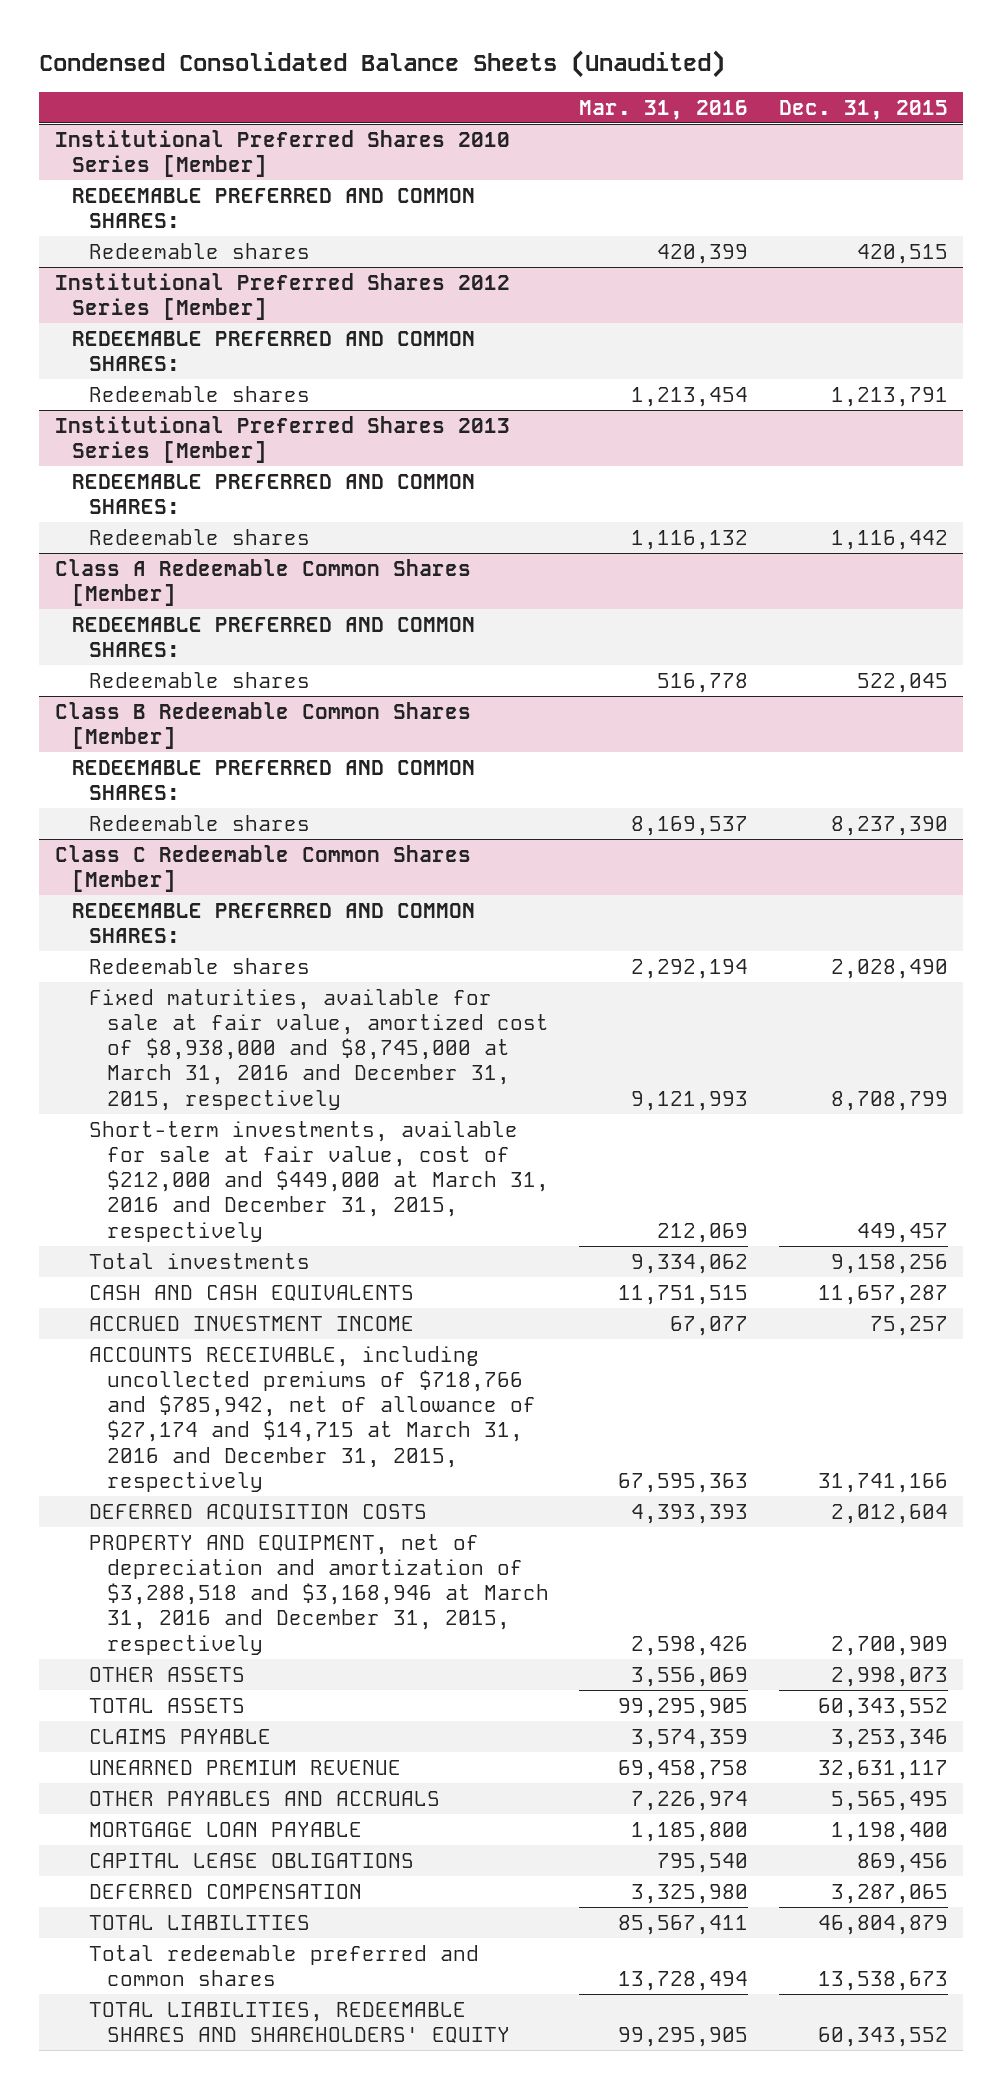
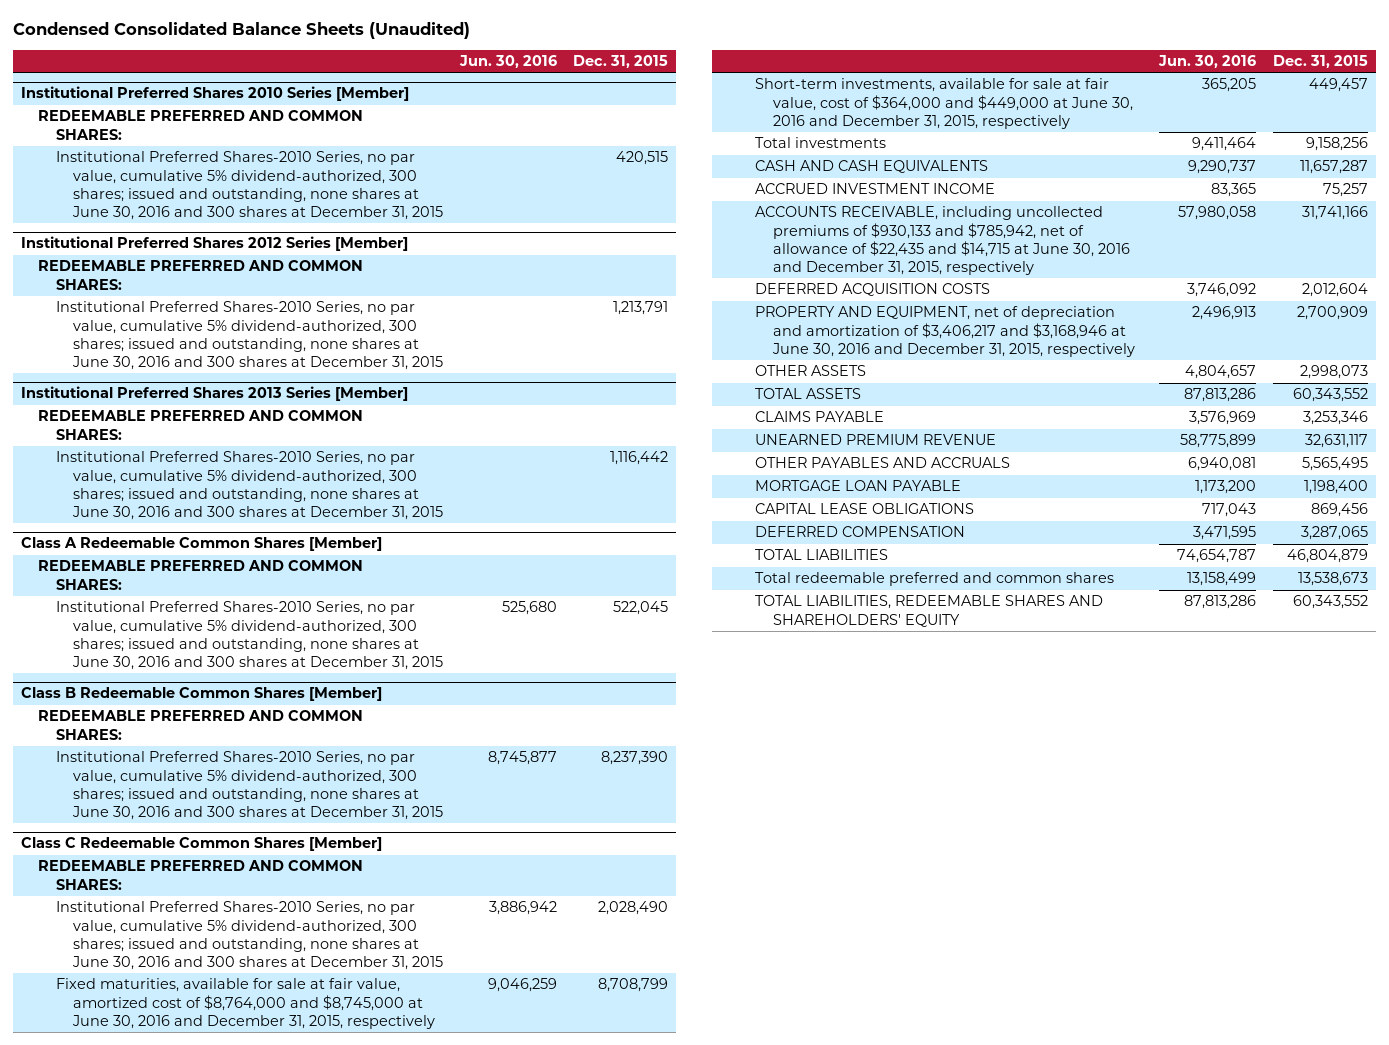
- | Mar. 31, 2016 | Dec. 31, 2015
+ | Jun. 30, 2016 | Dec. 31, 2015
@ Institutional Preferred Shares 2010 Series [Member]
- Redeemable shares | 420,399 | 420,515
+ Institutional Preferred Shares-2010 Series, no par value, cumulative 5% dividend-authorized, 300 shares; issued and outstanding, none shares at June 30, 2016 and 300 shares at December 31, 2015 | | 420,515
@ Institutional Preferred Shares 2012 Series [Member]
- Redeemable shares | 1,213,454 | 1,213,791
+ Institutional Preferred Shares-2010 Series, no par value, cumulative 5% dividend-authorized, 300 shares; issued and outstanding, none shares at June 30, 2016 and 300 shares at December 31, 2015 | | 1,213,791
@ Institutional Preferred Shares 2013 Series [Member]
- Redeemable shares | 1,116,132 | 1,116,442
+ Institutional Preferred Shares-2010 Series, no par value, cumulative 5% dividend-authorized, 300 shares; issued and outstanding, none shares at June 30, 2016 and 300 shares at December 31, 2015 | | 1,116,442
@ Class A Redeemable Common Shares [Member]
- Redeemable shares | 516,778 | 522,045
+ Institutional Preferred Shares-2010 Series, no par value, cumulative 5% dividend-authorized, 300 shares; issued and outstanding, none shares at June 30, 2016 and 300 shares at December 31, 2015 | 525,680 | 522,045
@ Class B Redeemable Common Shares [Member]
- Redeemable shares | 8,169,537 | 8,237,390
+ Institutional Preferred Shares-2010 Series, no par value, cumulative 5% dividend-authorized, 300 shares; issued and outstanding, none shares at June 30, 2016 and 300 shares at December 31, 2015 | 8,745,877 | 8,237,390
@ Class C Redeemable Common Shares [Member]
- Redeemable shares | 2,292,194 | 2,028,490
- Fixed maturities, available for sale at fair value, amortized cost of $8,938,000 and $8,745,000 at March 31, 2016 and December 31, 2015, respectively | 9,121,993 | 8,708,799
- Short-term investments, available for sale at fair value, cost of $212,000 and $449,000 at March 31, 2016 and December 31, 2015, respectively | 212,069 | 449,457
+ Institutional Preferred Shares-2010 Series, no par value, cumulative 5% dividend-authorized, 300 shares; issued and outstanding, none shares at June 30, 2016 and 300 shares at December 31, 2015 | 3,886,942 | 2,028,490
+ Fixed maturities, available for sale at fair value, amortized cost of $8,764,000 and $8,745,000 at June 30, 2016 and December 31, 2015, respectively | 9,046,259 | 8,708,799
+ Short-term investments, available for sale at fair value, cost of $364,000 and $449,000 at June 30, 2016 and December 31, 2015, respectively | 365,205 | 449,457
- ACCOUNTS RECEIVABLE, including uncollected premiums of $718,766 and $785,942, net of allowance of $27,174 and $14,715 at March 31, 2016 and December 31, 2015, respectively | 67,595,363 | 31,741,166
+ ACCOUNTS RECEIVABLE, including uncollected premiums of $930,133 and $785,942, net of allowance of $22,435 and $14,715 at June 30, 2016 and December 31, 2015, respectively | 57,980,058 | 31,741,166
- PROPERTY AND EQUIPMENT, net of depreciation and amortization of $3,288,518 and $3,168,946 at March 31, 2016 and December 31, 2015, respectively | 2,598,426 | 2,700,909
+ PROPERTY AND EQUIPMENT, net of depreciation and amortization of $3,406,217 and $3,168,946 at June 30, 2016 and December 31, 2015, respectively | 2,496,913 | 2,700,909

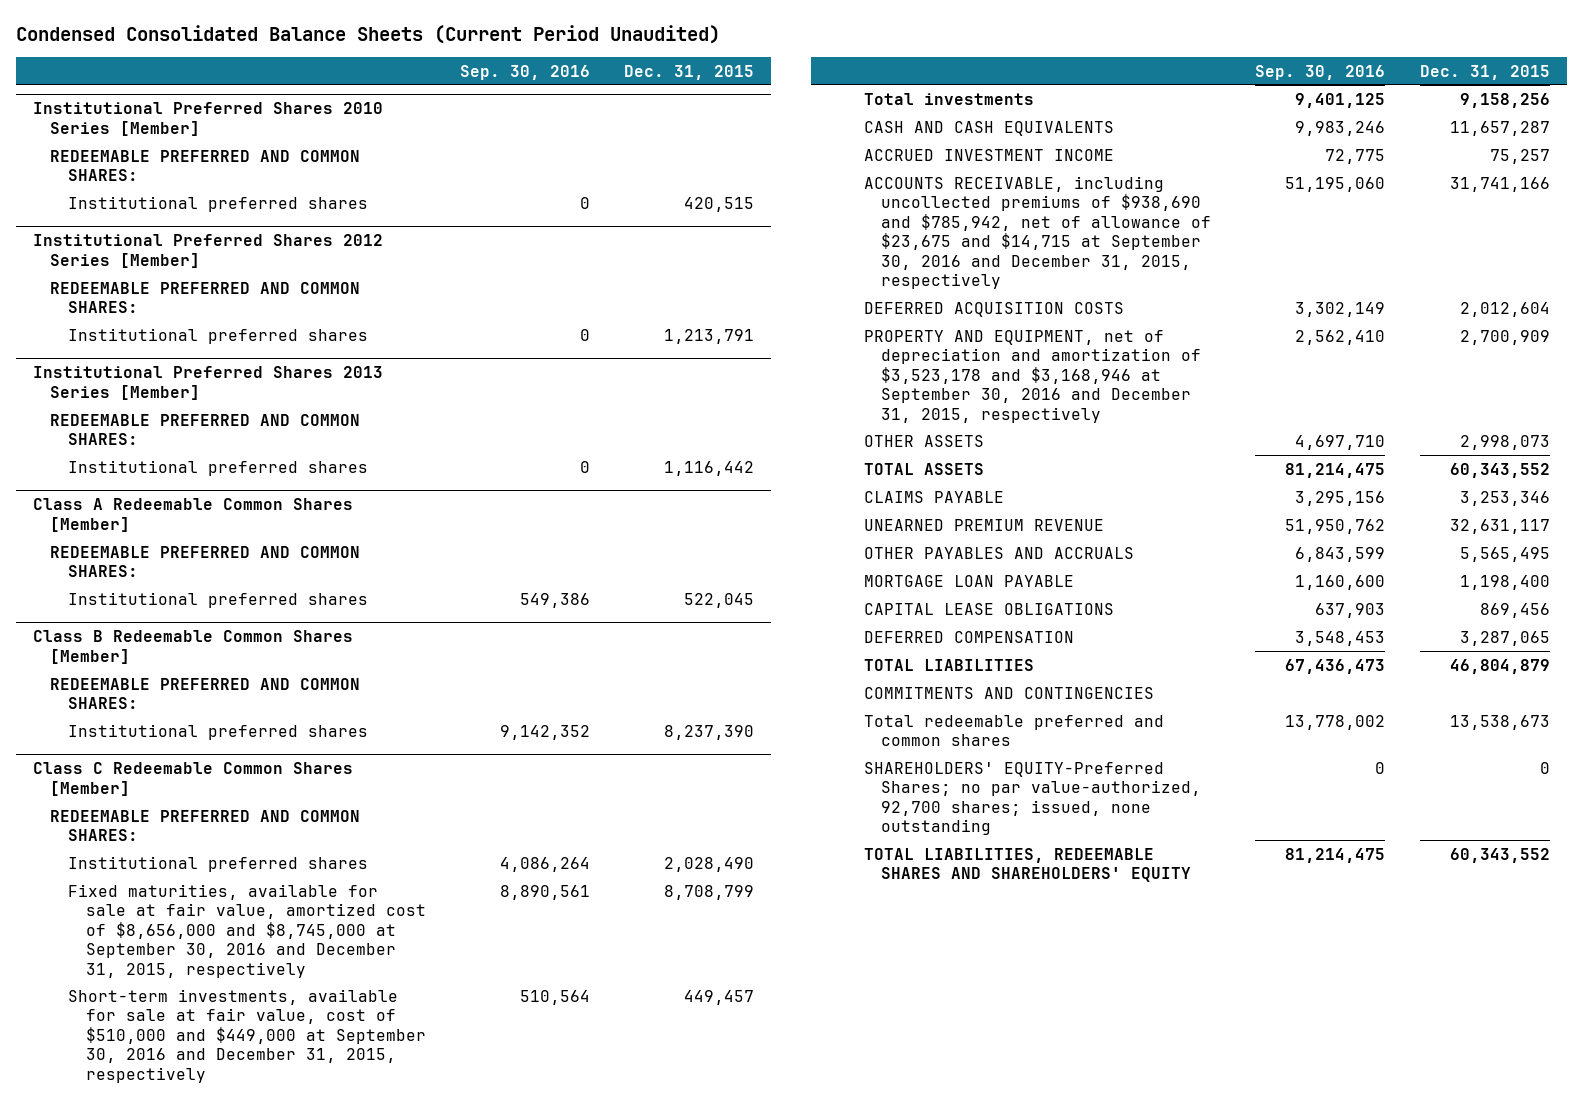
- Condensed Consolidated Balance Sheets (Unaudited)
+ Condensed Consolidated Balance Sheets (Current Period Unaudited)
- | Jun. 30, 2016 | Dec. 31, 2015
+ | Sep. 30, 2016 | Dec. 31, 2015
@ Institutional Preferred Shares 2010 Series [Member]
- Institutional Preferred Shares-2010 Series, no par value, cumulative 5% dividend-authorized, 300 shares; issued and outstanding, none shares at June 30, 2016 and 300 shares at December 31, 2015 | | 420,515
+ Institutional preferred shares | 0 | 420,515
@ Institutional Preferred Shares 2012 Series [Member]
- Institutional Preferred Shares-2010 Series, no par value, cumulative 5% dividend-authorized, 300 shares; issued and outstanding, none shares at June 30, 2016 and 300 shares at December 31, 2015 | | 1,213,791
+ Institutional preferred shares | 0 | 1,213,791
@ Institutional Preferred Shares 2013 Series [Member]
- Institutional Preferred Shares-2010 Series, no par value, cumulative 5% dividend-authorized, 300 shares; issued and outstanding, none shares at June 30, 2016 and 300 shares at December 31, 2015 | | 1,116,442
+ Institutional preferred shares | 0 | 1,116,442
@ Class A Redeemable Common Shares [Member]
- Institutional Preferred Shares-2010 Series, no par value, cumulative 5% dividend-authorized, 300 shares; issued and outstanding, none shares at June 30, 2016 and 300 shares at December 31, 2015 | 525,680 | 522,045
+ Institutional preferred shares | 549,386 | 522,045
@ Class B Redeemable Common Shares [Member]
- Institutional Preferred Shares-2010 Series, no par value, cumulative 5% dividend-authorized, 300 shares; issued and outstanding, none shares at June 30, 2016 and 300 shares at December 31, 2015 | 8,745,877 | 8,237,390
+ Institutional preferred shares | 9,142,352 | 8,237,390
@ Class C Redeemable Common Shares [Member]
- Institutional Preferred Shares-2010 Series, no par value, cumulative 5% dividend-authorized, 300 shares; issued and outstanding, none shares at June 30, 2016 and 300 shares at December 31, 2015 | 3,886,942 | 2,028,490
- Fixed maturities, available for sale at fair value, amortized cost of $8,764,000 and $8,745,000 at June 30, 2016 and December 31, 2015, respectively | 9,046,259 | 8,708,799
- Short-term investments, available for sale at fair value, cost of $364,000 and $449,000 at June 30, 2016 and December 31, 2015, respectively | 365,205 | 449,457
+ Institutional preferred shares | 4,086,264 | 2,028,490
+ Fixed maturities, available for sale at fair value, amortized cost of $8,656,000 and $8,745,000 at September 30, 2016 and December 31, 2015, respectively | 8,890,561 | 8,708,799
+ Short-term investments, available for sale at fair value, cost of $510,000 and $449,000 at September 30, 2016 and December 31, 2015, respectively | 510,564 | 449,457
- ACCOUNTS RECEIVABLE, including uncollected premiums of $930,133 and $785,942, net of allowance of $22,435 and $14,715 at June 30, 2016 and December 31, 2015, respectively | 57,980,058 | 31,741,166
+ ACCOUNTS RECEIVABLE, including uncollected premiums of $938,690 and $785,942, net of allowance of $23,675 and $14,715 at September 30, 2016 and December 31, 2015, respectively | 51,195,060 | 31,741,166
- PROPERTY AND EQUIPMENT, net of depreciation and amortization of $3,406,217 and $3,168,946 at June 30, 2016 and December 31, 2015, respectively | 2,496,913 | 2,700,909
+ PROPERTY AND EQUIPMENT, net of depreciation and amortization of $3,523,178 and $3,168,946 at September 30, 2016 and December 31, 2015, respectively | 2,562,410 | 2,700,909
+ COMMITMENTS AND CONTINGENCIES
+ SHAREHOLDERS' EQUITY-Preferred Shares; no par value-authorized, 92,700 shares; issued, none outstanding | 0 | 0

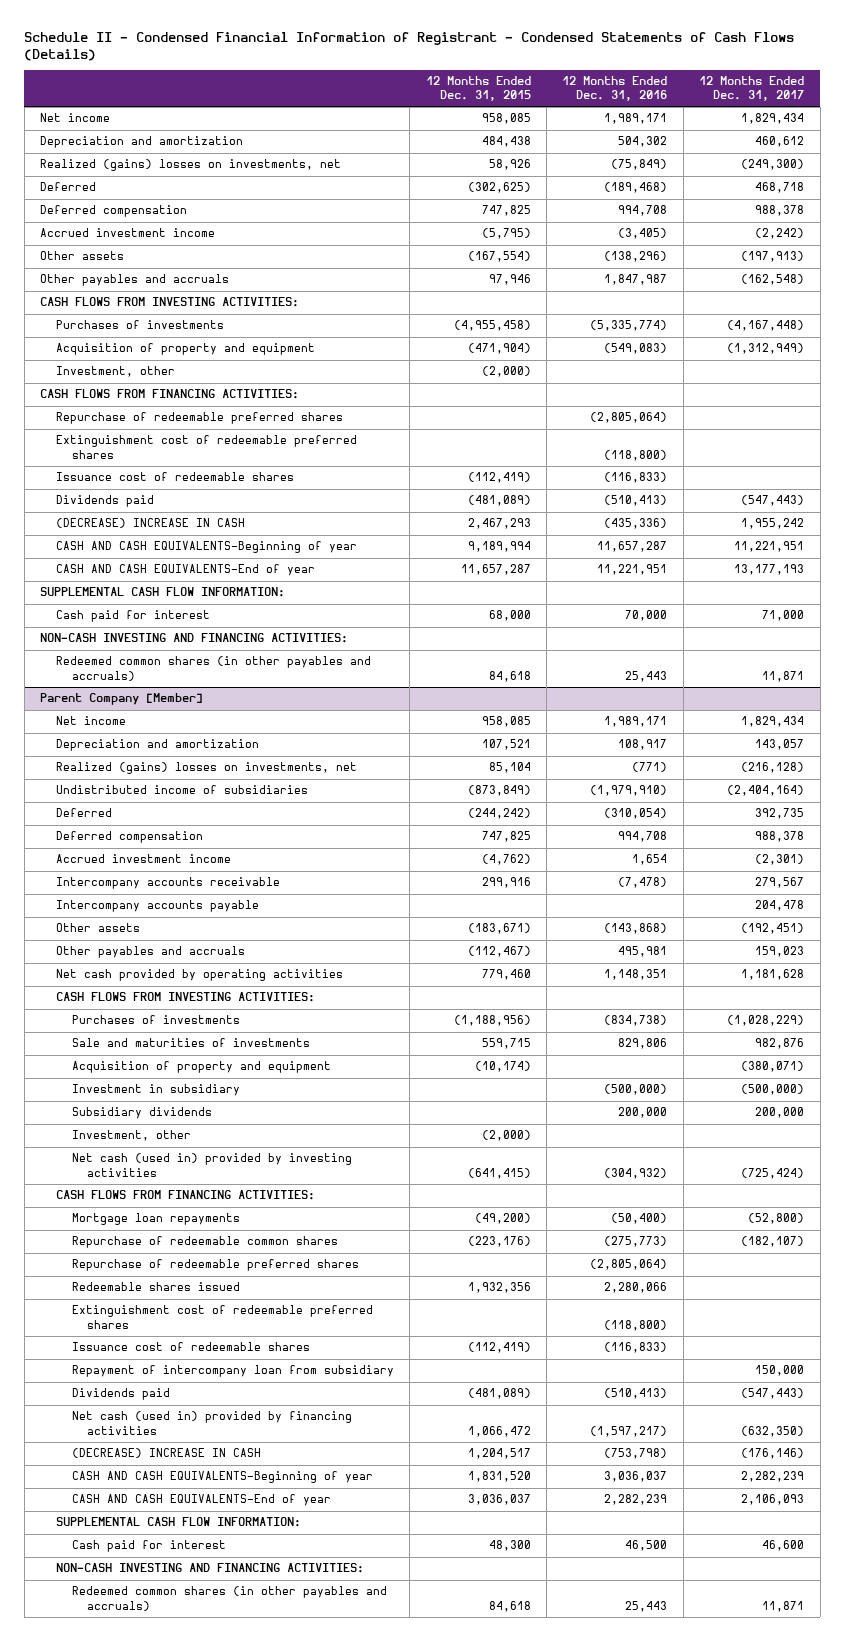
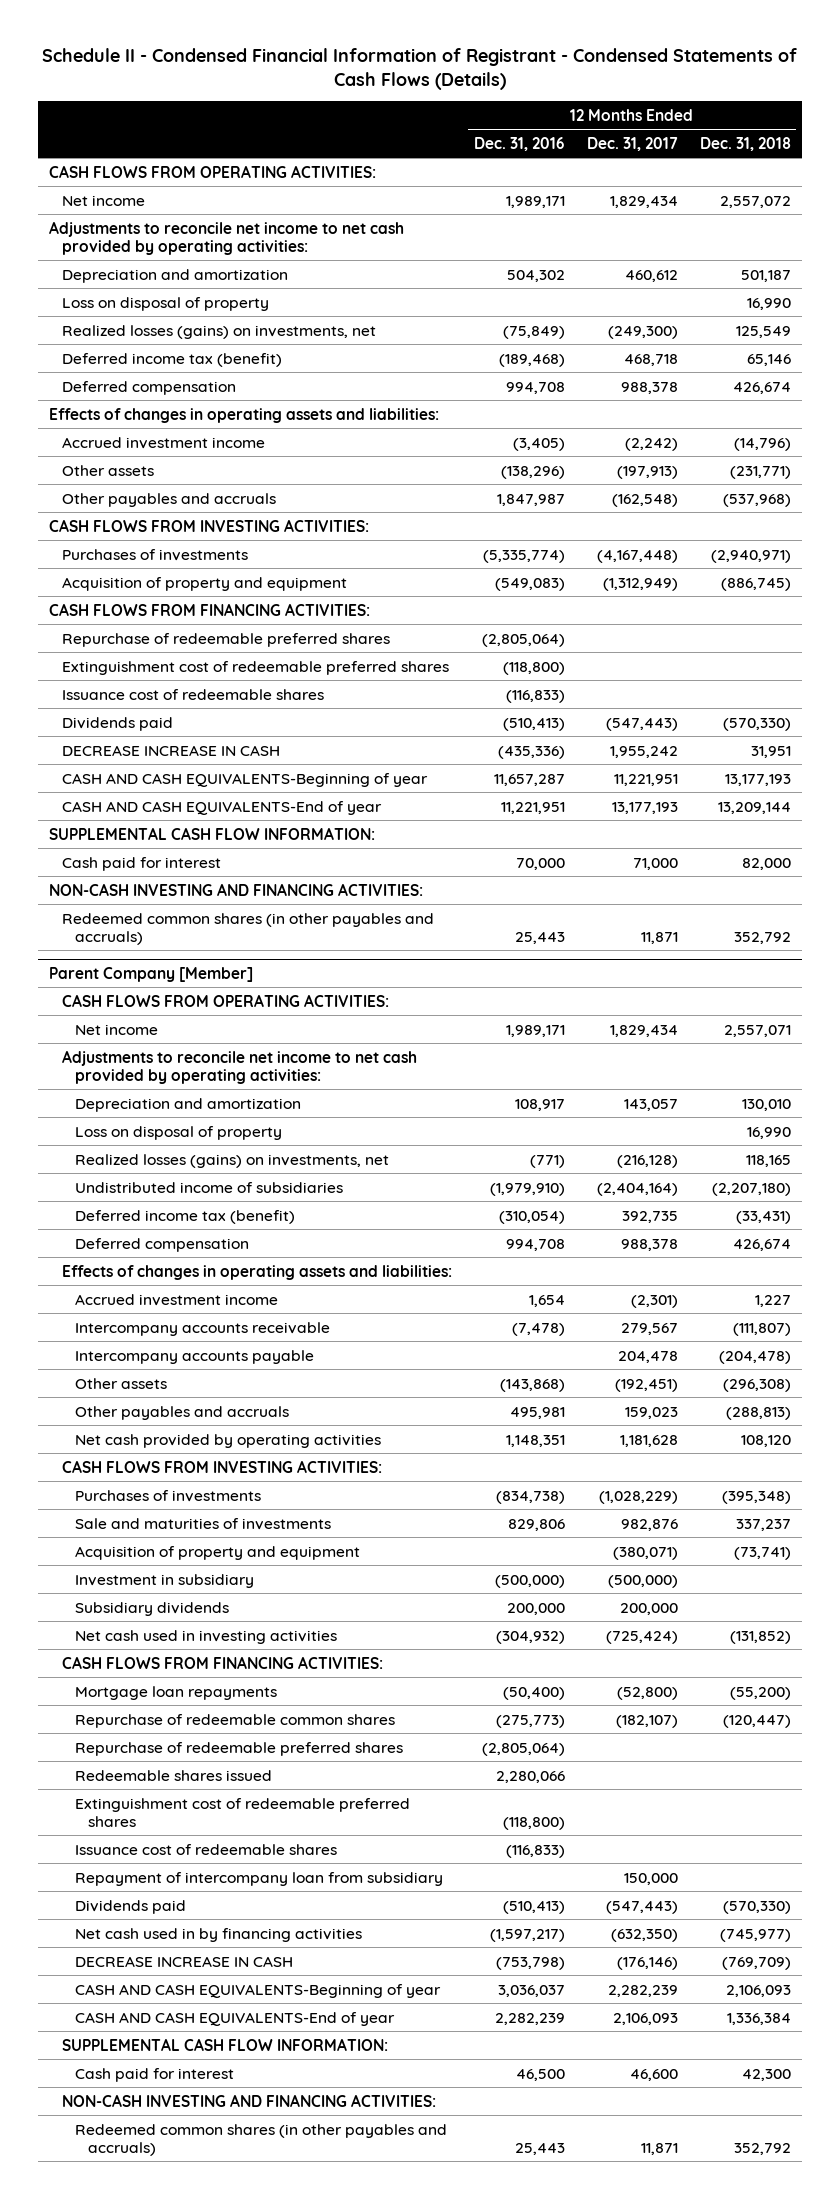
- | 12 Months Ended Dec. 31, 2015 | 12 Months Ended Dec. 31, 2016 | 12 Months Ended Dec. 31, 2017
+ | 12 Months Ended Dec. 31, 2016 | 12 Months Ended Dec. 31, 2017 | 12 Months Ended Dec. 31, 2018
+ CASH FLOWS FROM OPERATING ACTIVITIES:
+ Adjustments to reconcile net income to net cash provided by operating activities:
- Realized (gains) losses on investments, net | 58,926 | (75,849) | (249,300)
- Deferred | (302,625) | (189,468) | 468,718
+ Loss on disposal of property | | | 16,990
+ Realized losses (gains) on investments, net | (75,849) | (249,300) | 125,549
+ Deferred income tax (benefit) | (189,468) | 468,718 | 65,146
+ Effects of changes in operating assets and liabilities:
- Investment, other | (2,000) | |
- (DECREASE) INCREASE IN CASH | 2,467,293 | (435,336) | 1,955,242
+ DECREASE INCREASE IN CASH | (435,336) | 1,955,242 | 31,951
@ Parent Company [Member]
+ CASH FLOWS FROM OPERATING ACTIVITIES:
+ Adjustments to reconcile net income to net cash provided by operating activities:
- Realized (gains) losses on investments, net | 85,104 | (771) | (216,128)
+ Loss on disposal of property | | | 16,990
+ Realized losses (gains) on investments, net | (771) | (216,128) | 118,165
- Deferred | (244,242) | (310,054) | 392,735
+ Deferred income tax (benefit) | (310,054) | 392,735 | (33,431)
+ Effects of changes in operating assets and liabilities:
- Investment, other | (2,000) | |
- Net cash (used in) provided by investing activities | (641,415) | (304,932) | (725,424)
+ Net cash used in investing activities | (304,932) | (725,424) | (131,852)
- Net cash (used in) provided by financing activities | 1,066,472 | (1,597,217) | (632,350)
- (DECREASE) INCREASE IN CASH | 1,204,517 | (753,798) | (176,146)
+ Net cash used in by financing activities | (1,597,217) | (632,350) | (745,977)
+ DECREASE INCREASE IN CASH | (753,798) | (176,146) | (769,709)

